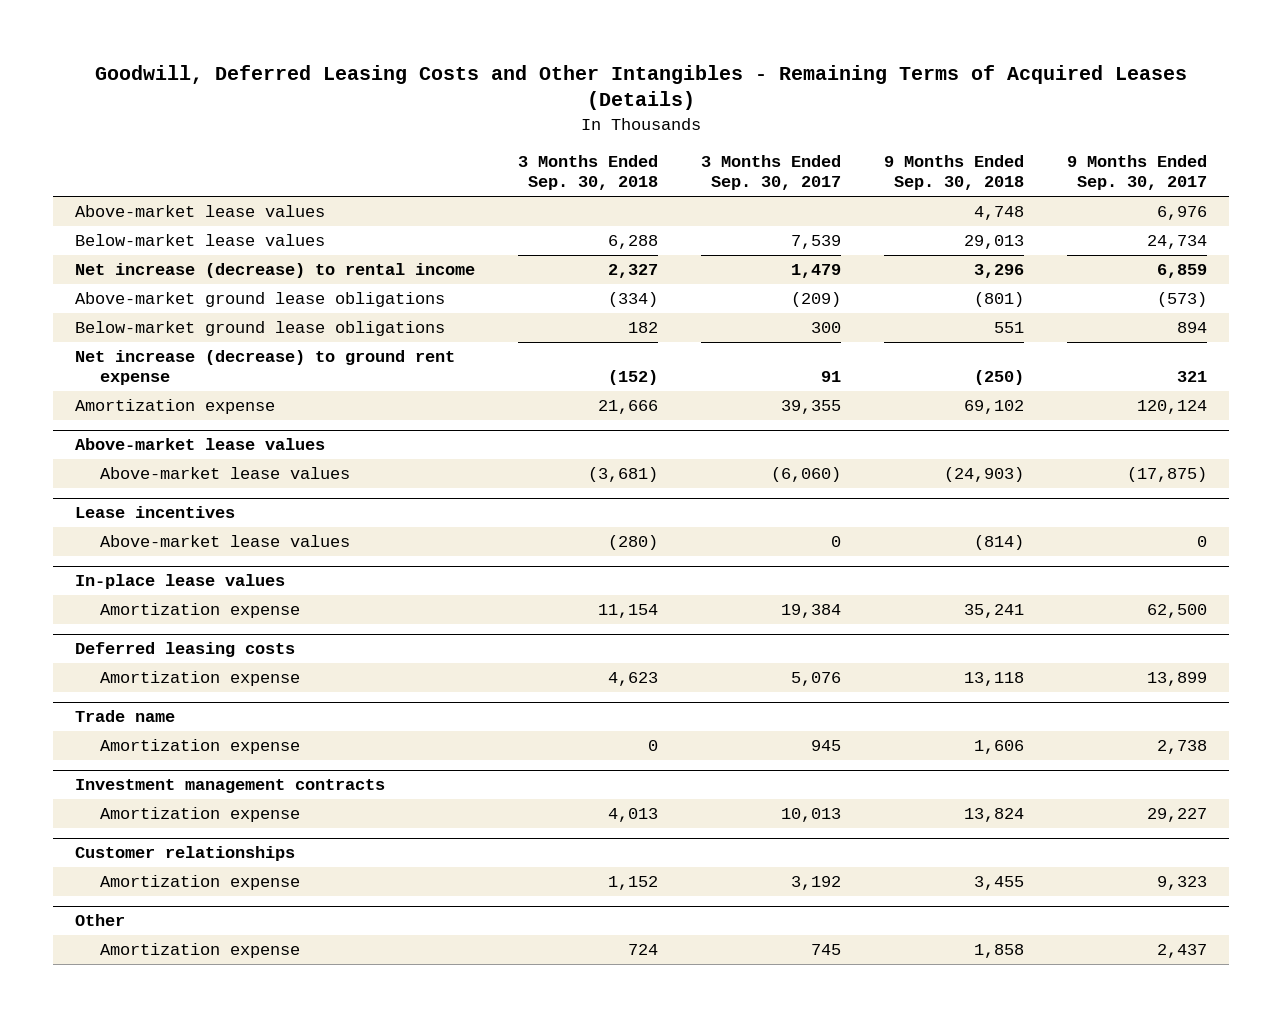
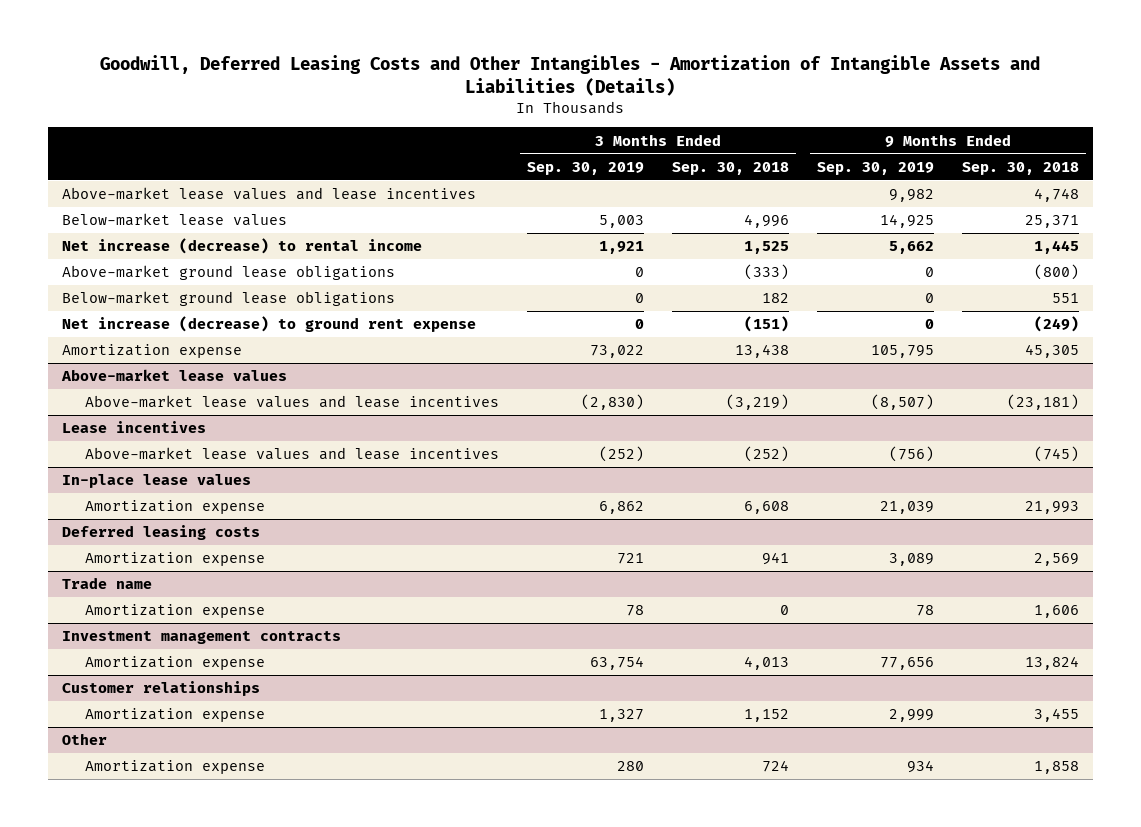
- Goodwill, Deferred Leasing Costs and Other Intangibles - Remaining Terms of Acquired Leases (Details)
+ Goodwill, Deferred Leasing Costs and Other Intangibles - Amortization of Intangible Assets and Liabilities (Details)
- | 3 Months Ended Sep. 30, 2018 | 3 Months Ended Sep. 30, 2017 | 9 Months Ended Sep. 30, 2018 | 9 Months Ended Sep. 30, 2017
+ | 3 Months Ended Sep. 30, 2019 | 3 Months Ended Sep. 30, 2018 | 9 Months Ended Sep. 30, 2019 | 9 Months Ended Sep. 30, 2018
- Above-market lease values | | | 4,748 | 6,976
- Below-market lease values | 6,288 | 7,539 | 29,013 | 24,734
- Net increase (decrease) to rental income | 2,327 | 1,479 | 3,296 | 6,859
- Above-market ground lease obligations | (334) | (209) | (801) | (573)
+ Above-market lease values and lease incentives | | | 9,982 | 4,748
+ Below-market lease values | 5,003 | 4,996 | 14,925 | 25,371
+ Net increase (decrease) to rental income | 1,921 | 1,525 | 5,662 | 1,445
+ Above-market ground lease obligations | 0 | (333) | 0 | (800)
- Net increase (decrease) to ground rent expense | (152) | 91 | (250) | 321
- Amortization expense | 21,666 | 39,355 | 69,102 | 120,124
+ Net increase (decrease) to ground rent expense | 0 | (151) | 0 | (249)
+ Amortization expense | 73,022 | 13,438 | 105,795 | 45,305
@ Above-market lease values
- Above-market lease values | (3,681) | (6,060) | (24,903) | (17,875)
+ Above-market lease values and lease incentives | (2,830) | (3,219) | (8,507) | (23,181)
@ Lease incentives
- Above-market lease values | (280) | 0 | (814) | 0
+ Above-market lease values and lease incentives | (252) | (252) | (756) | (745)
@ In-place lease values
- Amortization expense | 11,154 | 19,384 | 35,241 | 62,500
+ Amortization expense | 6,862 | 6,608 | 21,039 | 21,993
@ Deferred leasing costs
- Amortization expense | 4,623 | 5,076 | 13,118 | 13,899
+ Amortization expense | 721 | 941 | 3,089 | 2,569

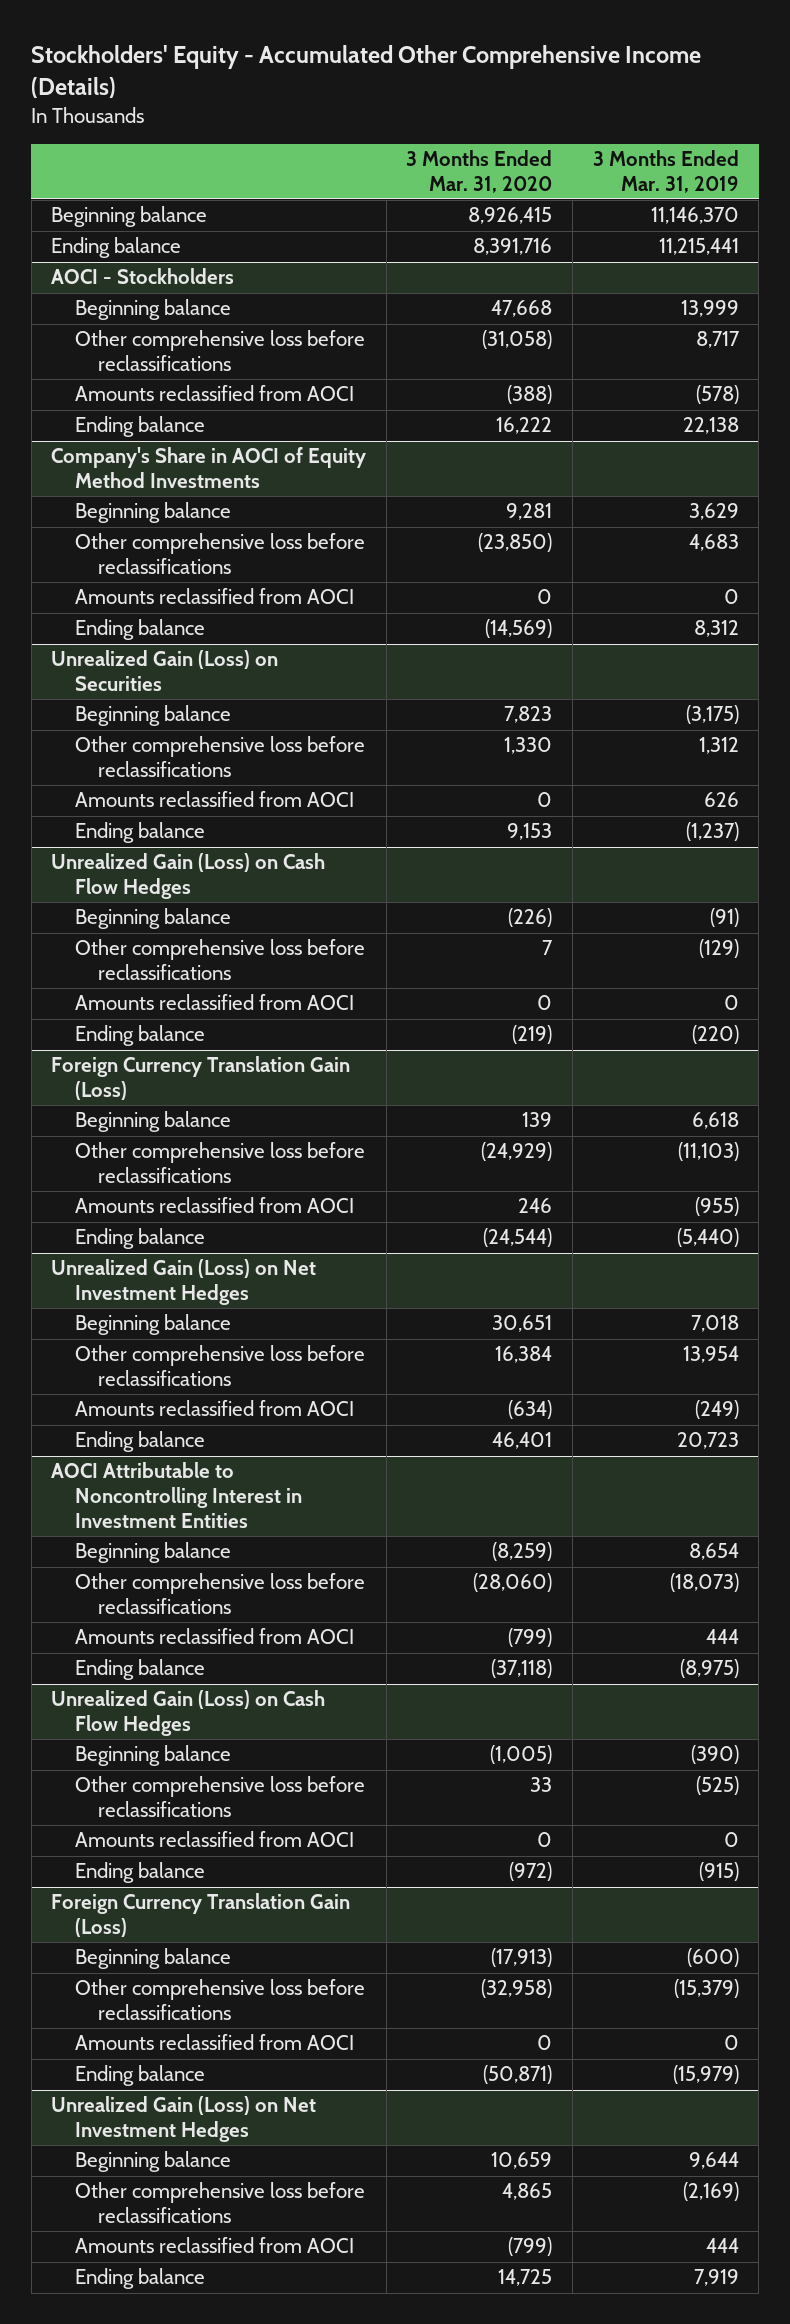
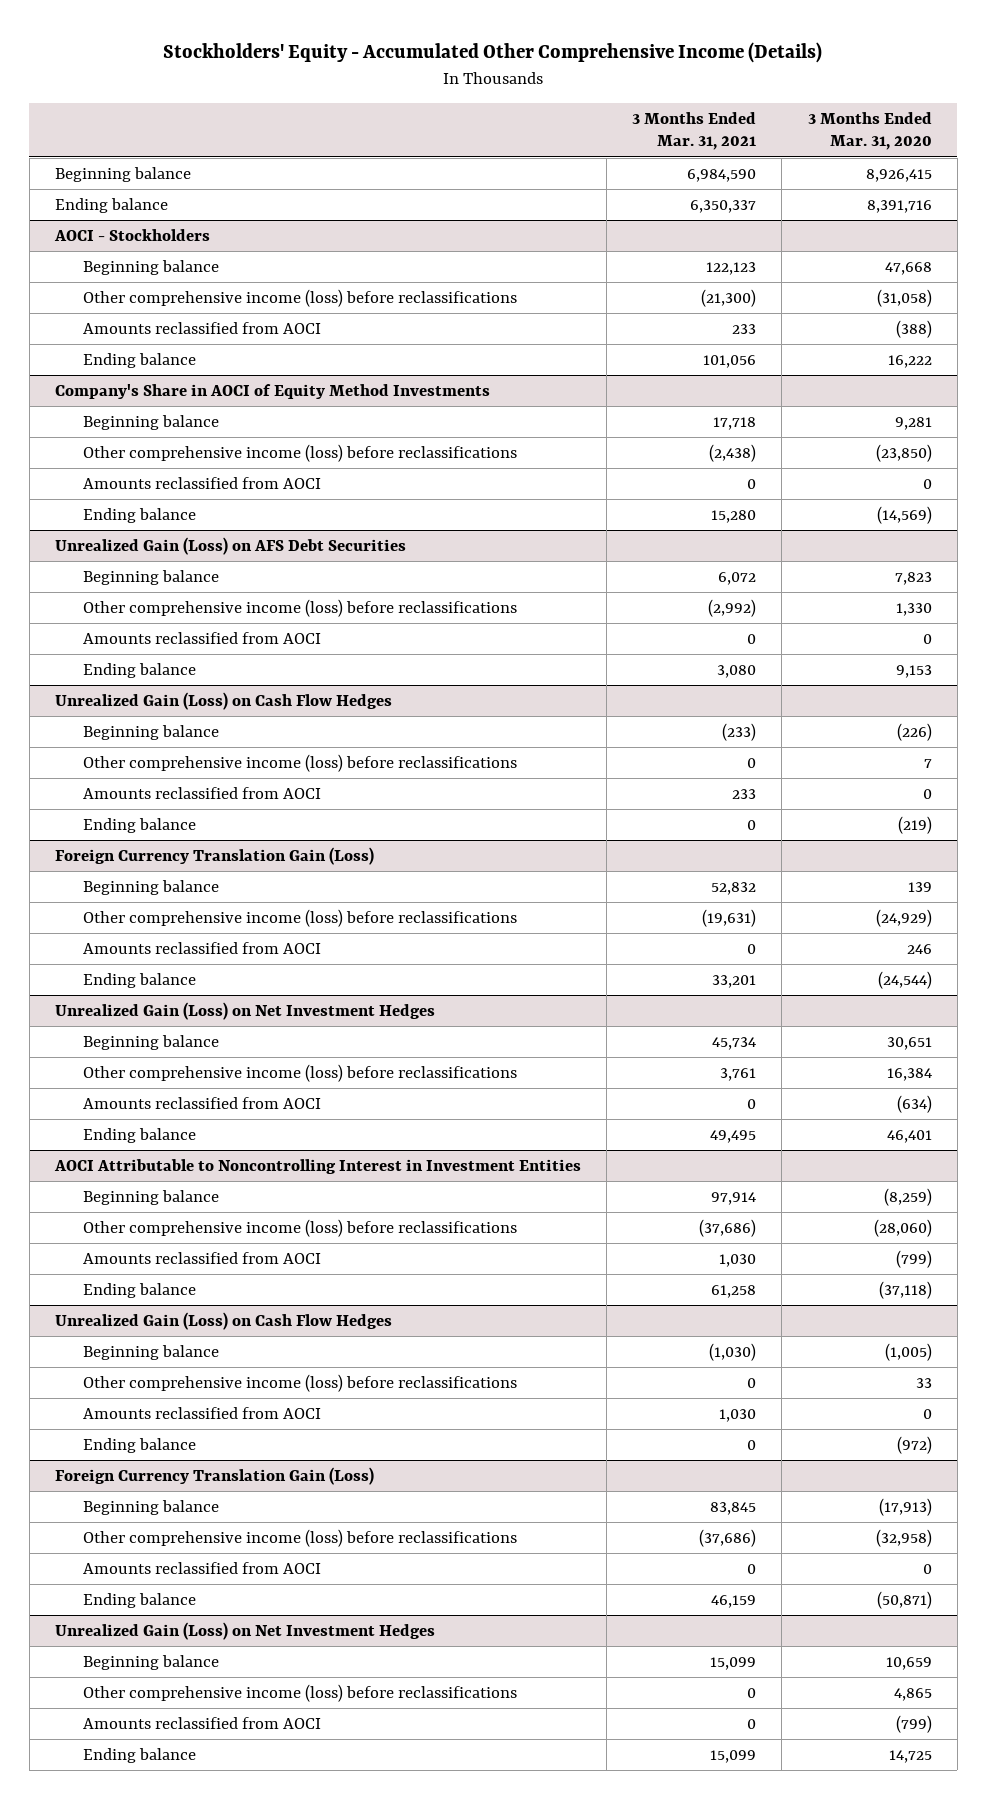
- | 3 Months Ended Mar. 31, 2020 | 3 Months Ended Mar. 31, 2019
+ | 3 Months Ended Mar. 31, 2021 | 3 Months Ended Mar. 31, 2020
@ AOCI - Stockholders
- Other comprehensive loss before reclassifications | (31,058) | 8,717
+ Other comprehensive income (loss) before reclassifications | (21,300) | (31,058)
@ Company's Share in AOCI of Equity Method Investments
- Other comprehensive loss before reclassifications | (23,850) | 4,683
+ Other comprehensive income (loss) before reclassifications | (2,438) | (23,850)
- Unrealized Gain (Loss) on Securities
+ Unrealized Gain (Loss) on AFS Debt Securities
- Other comprehensive loss before reclassifications | 1,330 | 1,312
+ Other comprehensive income (loss) before reclassifications | (2,992) | 1,330
@ Unrealized Gain (Loss) on Cash Flow Hedges
- Other comprehensive loss before reclassifications | 7 | (129)
+ Other comprehensive income (loss) before reclassifications | 0 | 7
@ Foreign Currency Translation Gain (Loss)
- Other comprehensive loss before reclassifications | (24,929) | (11,103)
+ Other comprehensive income (loss) before reclassifications | (19,631) | (24,929)
@ Unrealized Gain (Loss) on Net Investment Hedges
- Other comprehensive loss before reclassifications | 16,384 | 13,954
+ Other comprehensive income (loss) before reclassifications | 3,761 | 16,384
@ AOCI Attributable to Noncontrolling Interest in Investment Entities
- Other comprehensive loss before reclassifications | (28,060) | (18,073)
+ Other comprehensive income (loss) before reclassifications | (37,686) | (28,060)
@ Unrealized Gain (Loss) on Cash Flow Hedges
- Other comprehensive loss before reclassifications | 33 | (525)
+ Other comprehensive income (loss) before reclassifications | 0 | 33
@ Foreign Currency Translation Gain (Loss)
- Other comprehensive loss before reclassifications | (32,958) | (15,379)
+ Other comprehensive income (loss) before reclassifications | (37,686) | (32,958)
@ Unrealized Gain (Loss) on Net Investment Hedges
- Other comprehensive loss before reclassifications | 4,865 | (2,169)
+ Other comprehensive income (loss) before reclassifications | 0 | 4,865

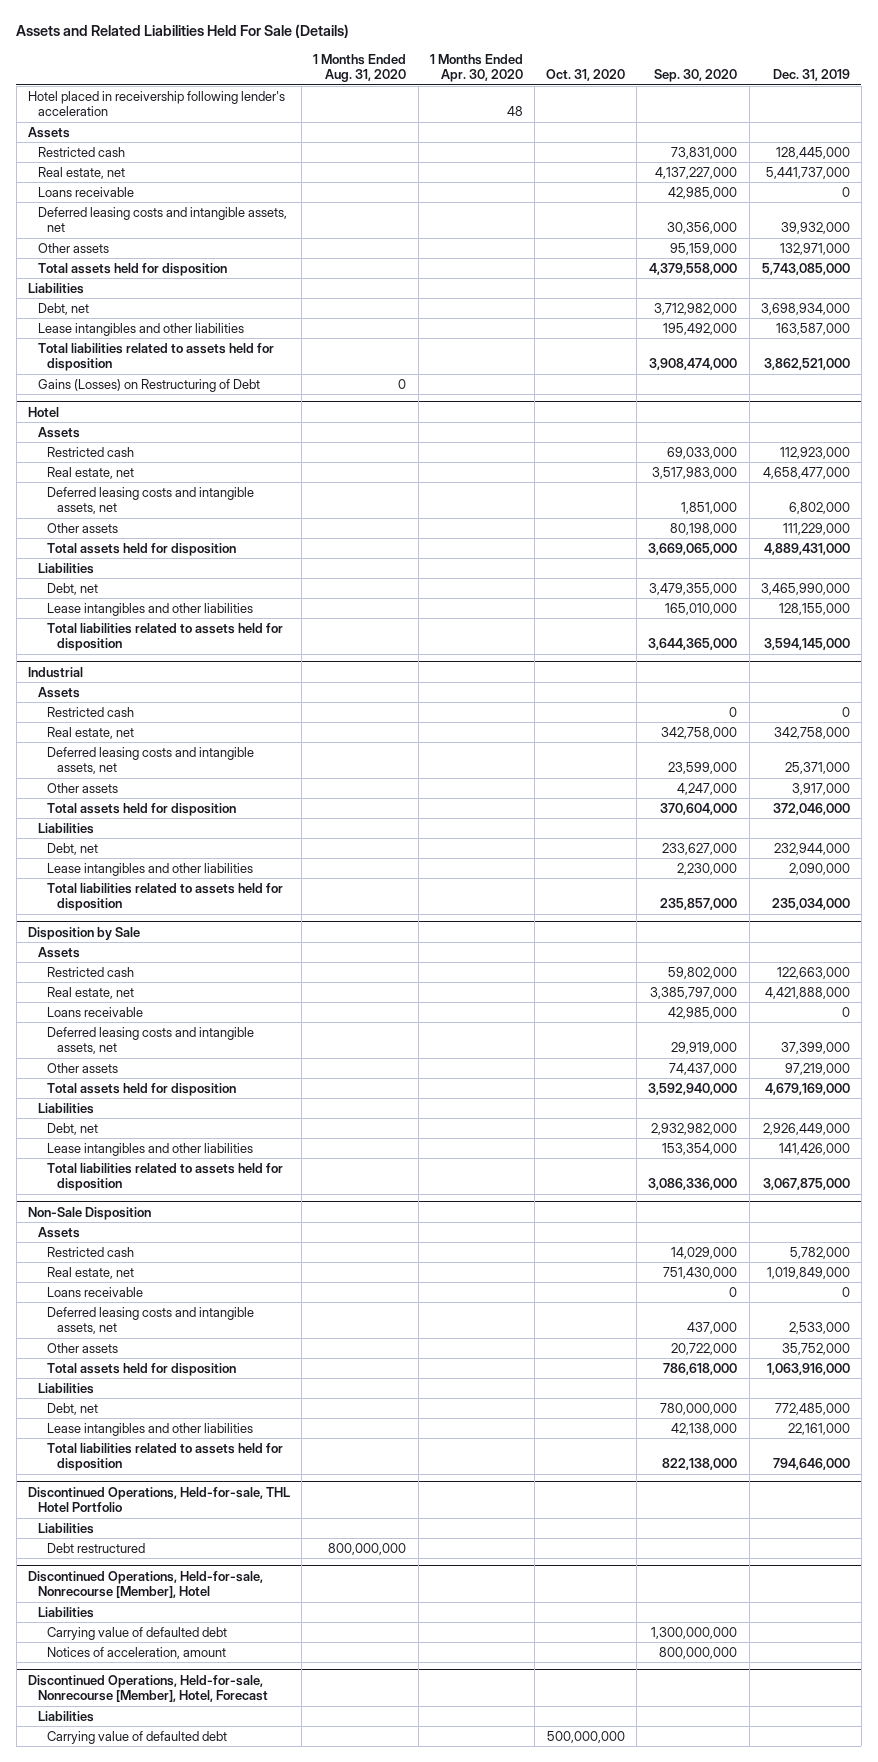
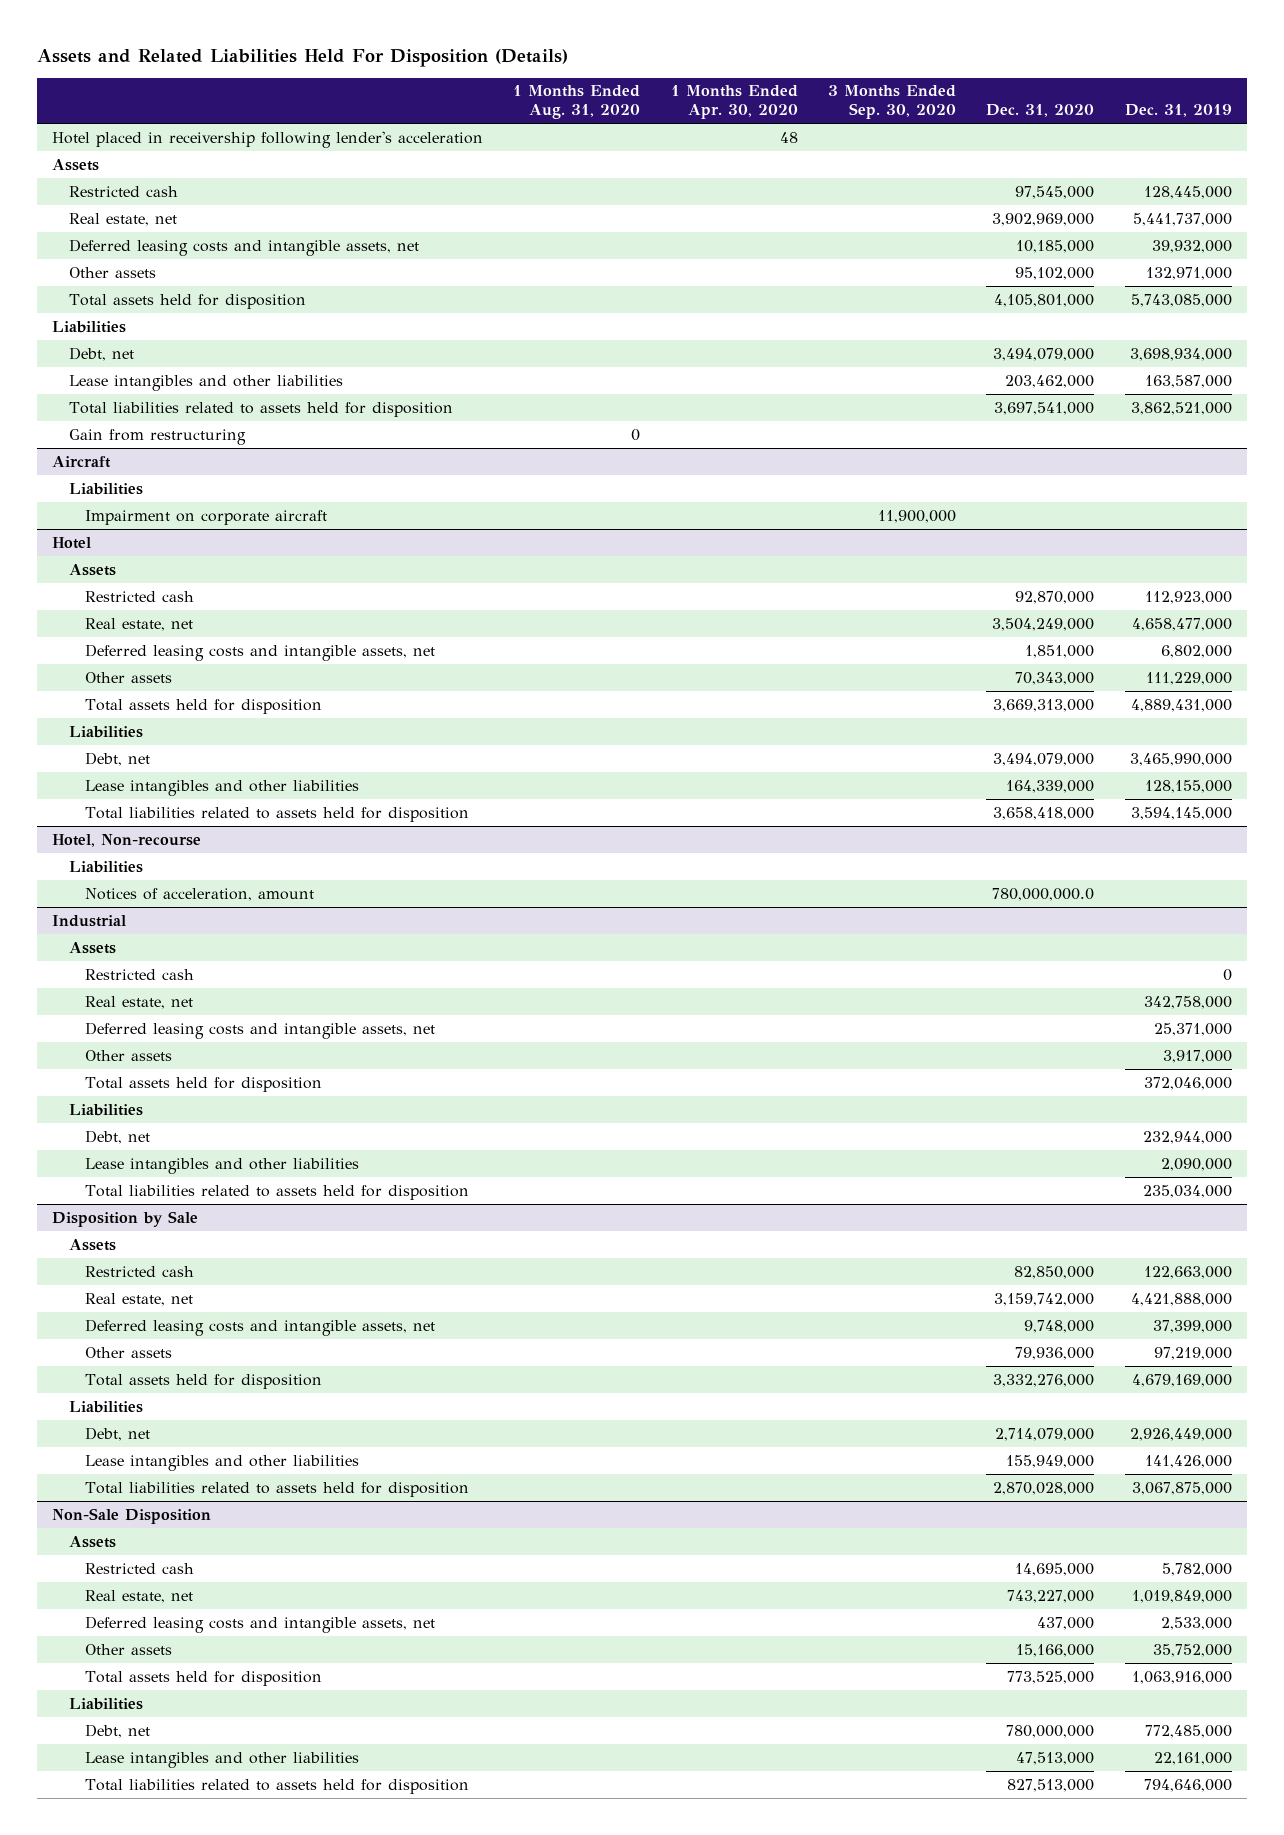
- Assets and Related Liabilities Held For Sale (Details)
+ Assets and Related Liabilities Held For Disposition (Details)
- | 1 Months Ended Aug. 31, 2020 | 1 Months Ended Apr. 30, 2020 | Oct. 31, 2020 | Sep. 30, 2020 | Dec. 31, 2019
+ | 1 Months Ended Aug. 31, 2020 | 1 Months Ended Apr. 30, 2020 | 3 Months Ended Sep. 30, 2020 | Dec. 31, 2020 | Dec. 31, 2019
- Loans receivable | | | | 42,985,000 | 0
- Gains (Losses) on Restructuring of Debt | 0 | | | |
+ Gain from restructuring | 0 | | | |
+ Aircraft
+ Liabilities
+ Impairment on corporate aircraft | | | 11,900,000 | |
+ Hotel, Non-recourse
+ Liabilities
+ Notices of acceleration, amount | | | | 780,000,000.0 |
@ Disposition by Sale
- Loans receivable | | | | 42,985,000 | 0
@ Non-Sale Disposition
- Loans receivable | | | | 0 | 0
- Discontinued Operations, Held-for-sale, THL Hotel Portfolio
- Liabilities
- Debt restructured | 800,000,000 | | | |
- Discontinued Operations, Held-for-sale, Nonrecourse [Member], Hotel
- Liabilities
- Carrying value of defaulted debt | | | | 1,300,000,000 |
- Notices of acceleration, amount | | | | 800,000,000 |
- Discontinued Operations, Held-for-sale, Nonrecourse [Member], Hotel, Forecast
- Liabilities
- Carrying value of defaulted debt | | | 500,000,000 | |

